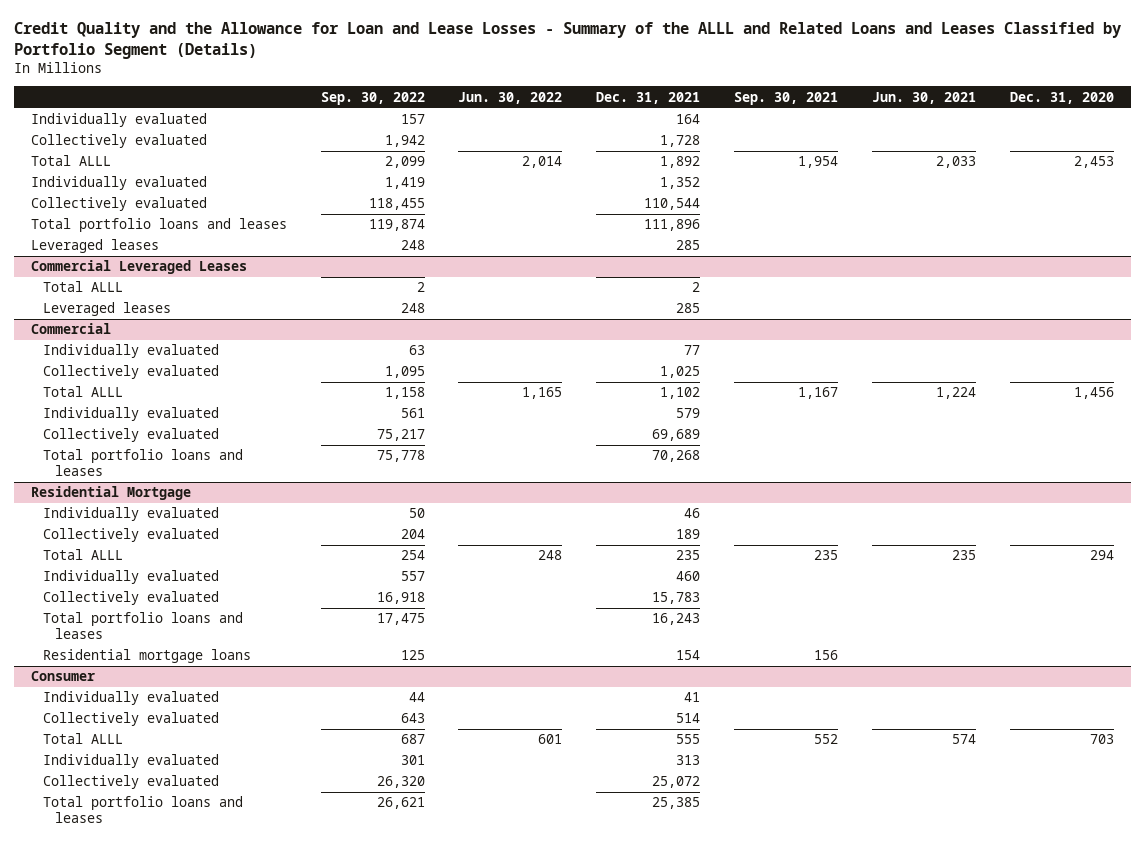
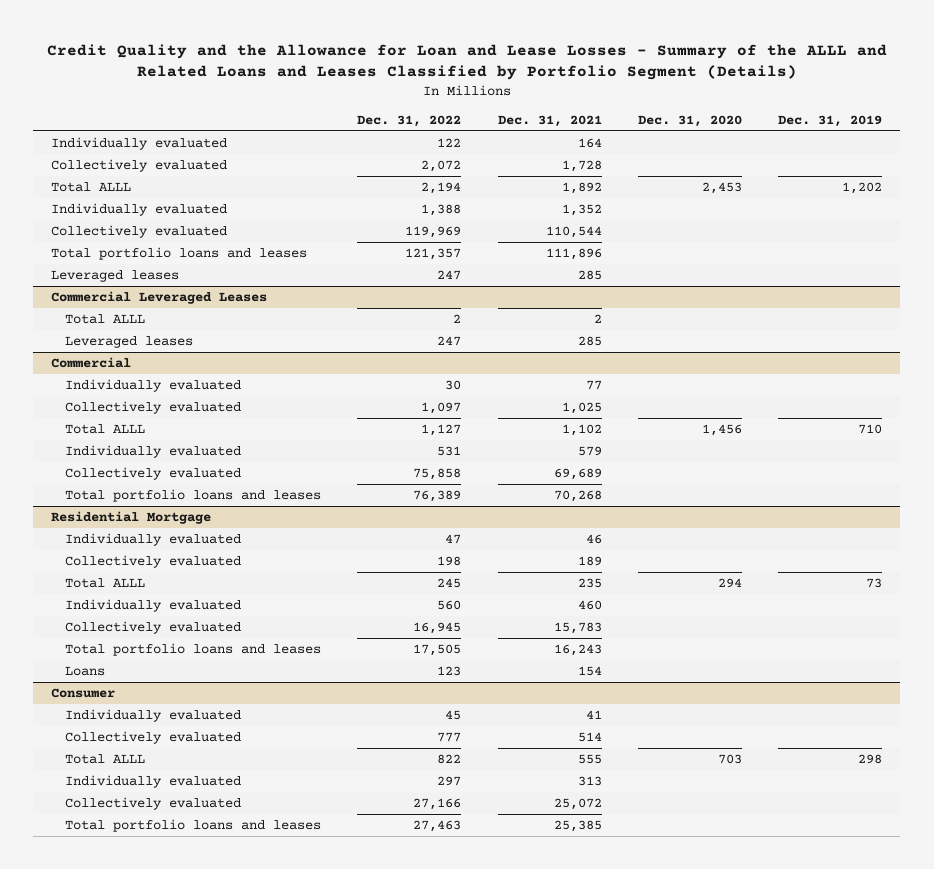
- | Sep. 30, 2022 | Jun. 30, 2022 | Dec. 31, 2021 | Sep. 30, 2021 | Jun. 30, 2021 | Dec. 31, 2020
+ | Dec. 31, 2022 | Dec. 31, 2021 | Dec. 31, 2020 | Dec. 31, 2019
@ Residential Mortgage
- Residential mortgage loans | 125 | | 154 | 156 | |
+ Loans | 123 | 154 | |

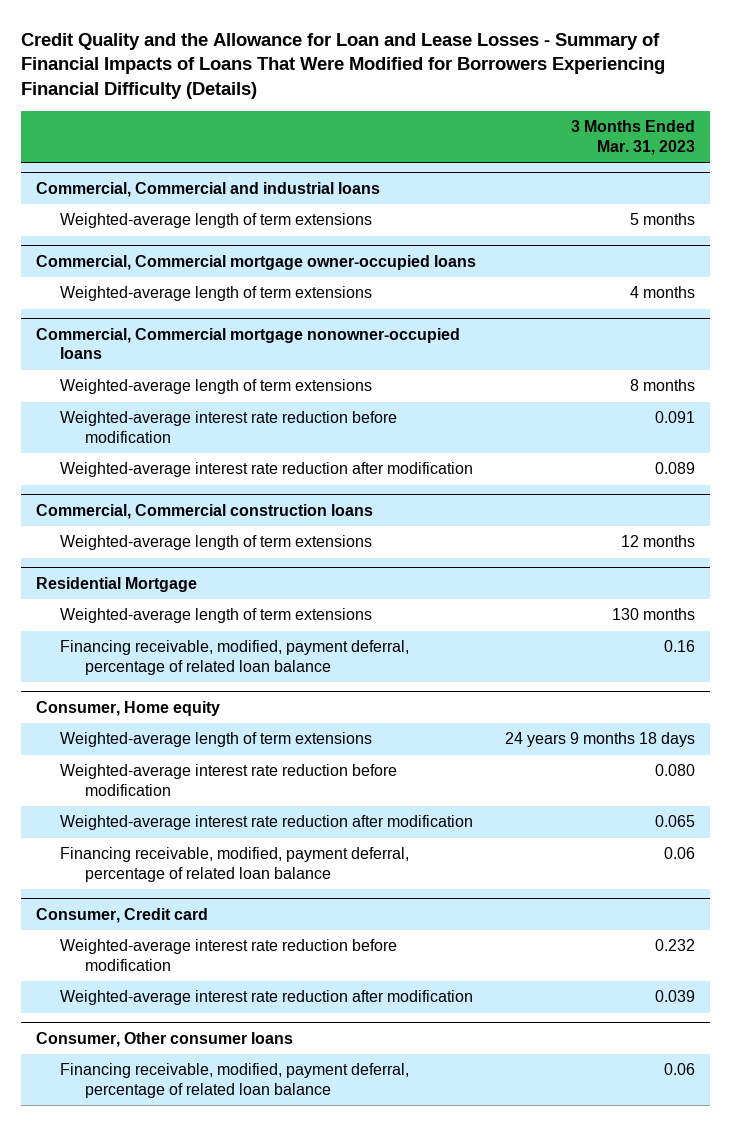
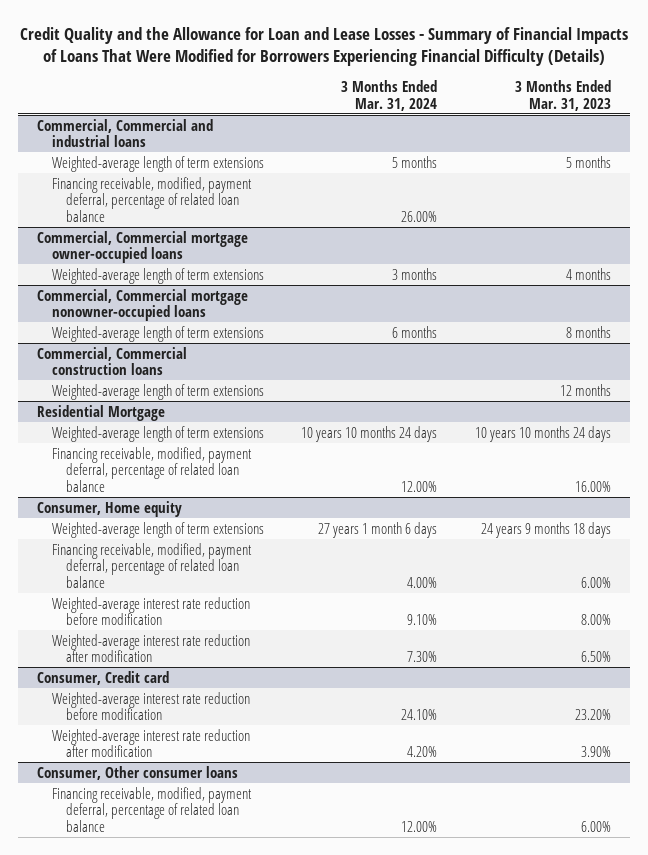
- | 3 Months Ended Mar. 31, 2023
+ | 3 Months Ended Mar. 31, 2024 | 3 Months Ended Mar. 31, 2023
@ Commercial, Commercial and industrial loans
+ Financing receivable, modified, payment deferral, percentage of related loan balance | 26.00% |
@ Commercial, Commercial mortgage nonowner-occupied loans
- Weighted-average interest rate reduction before modification | 0.091
- Weighted-average interest rate reduction after modification | 0.089
@ Residential Mortgage
- Weighted-average length of term extensions | 130 months
- Financing receivable, modified, payment deferral, percentage of related loan balance | 0.16
+ Weighted-average length of term extensions | 10 years 10 months 24 days | 10 years 10 months 24 days
+ Financing receivable, modified, payment deferral, percentage of related loan balance | 12.00% | 16.00%
@ Consumer, Home equity
- Weighted-average interest rate reduction before modification | 0.080
- Weighted-average interest rate reduction after modification | 0.065
- Financing receivable, modified, payment deferral, percentage of related loan balance | 0.06
+ Financing receivable, modified, payment deferral, percentage of related loan balance | 4.00% | 6.00%
+ Weighted-average interest rate reduction before modification | 9.10% | 8.00%
+ Weighted-average interest rate reduction after modification | 7.30% | 6.50%
@ Consumer, Credit card
- Weighted-average interest rate reduction before modification | 0.232
- Weighted-average interest rate reduction after modification | 0.039
+ Weighted-average interest rate reduction before modification | 24.10% | 23.20%
+ Weighted-average interest rate reduction after modification | 4.20% | 3.90%
@ Consumer, Other consumer loans
- Financing receivable, modified, payment deferral, percentage of related loan balance | 0.06
+ Financing receivable, modified, payment deferral, percentage of related loan balance | 12.00% | 6.00%

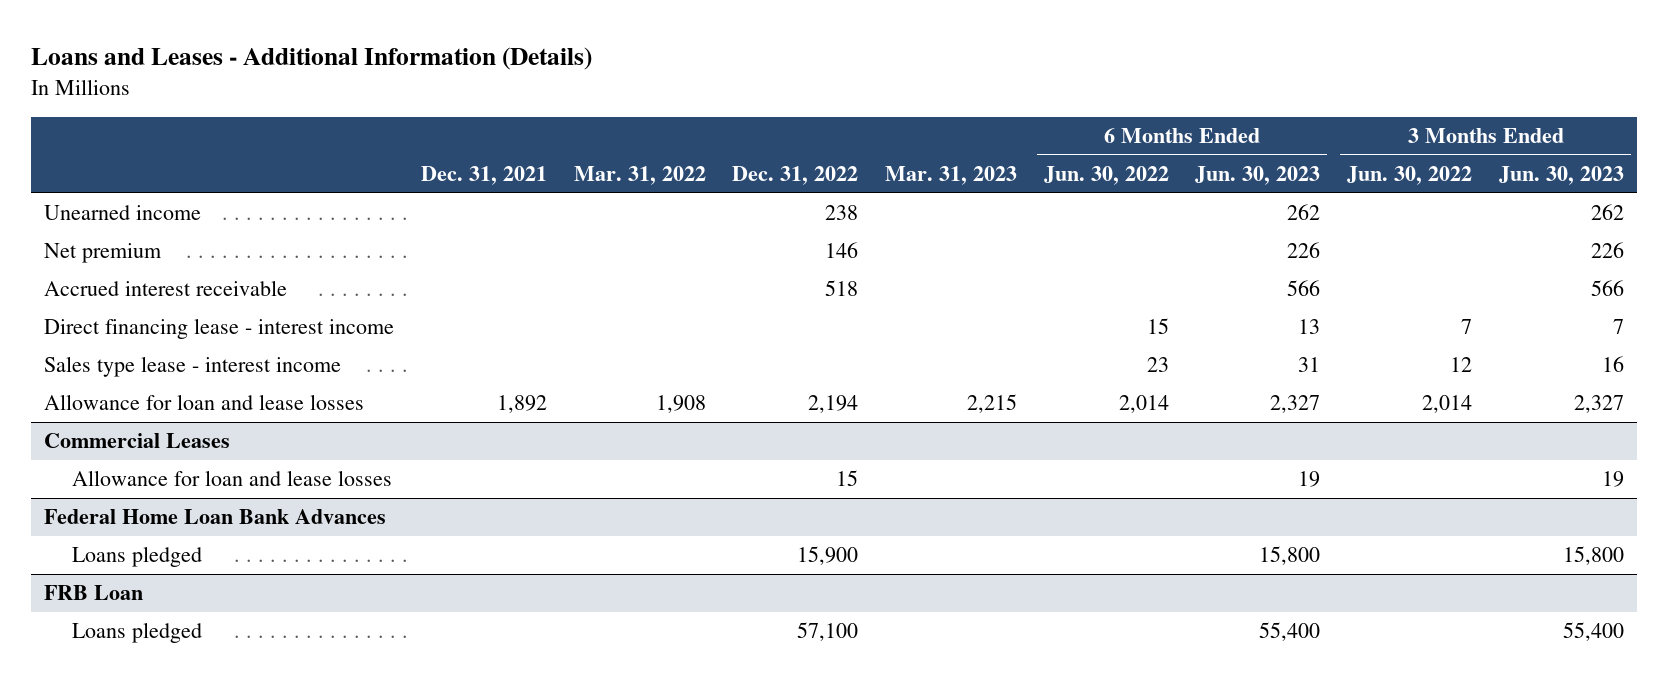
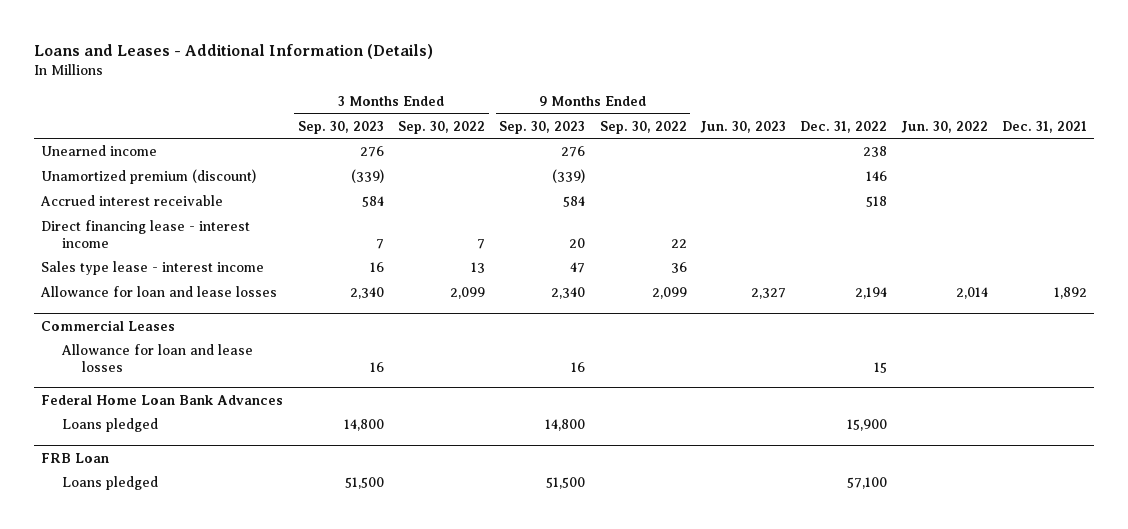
- | Dec. 31, 2021 | Mar. 31, 2022 | Dec. 31, 2022 | Mar. 31, 2023 | 6 Months Ended Jun. 30, 2022 | 6 Months Ended Jun. 30, 2023 | 3 Months Ended Jun. 30, 2022 | 3 Months Ended Jun. 30, 2023
+ | 3 Months Ended Sep. 30, 2023 | 3 Months Ended Sep. 30, 2022 | 9 Months Ended Sep. 30, 2023 | 9 Months Ended Sep. 30, 2022 | Jun. 30, 2023 | Dec. 31, 2022 | Jun. 30, 2022 | Dec. 31, 2021
- Net premium | | | 146 | | | 226 | | 226
+ Unamortized premium (discount) | (339) | | (339) | | | 146 | |

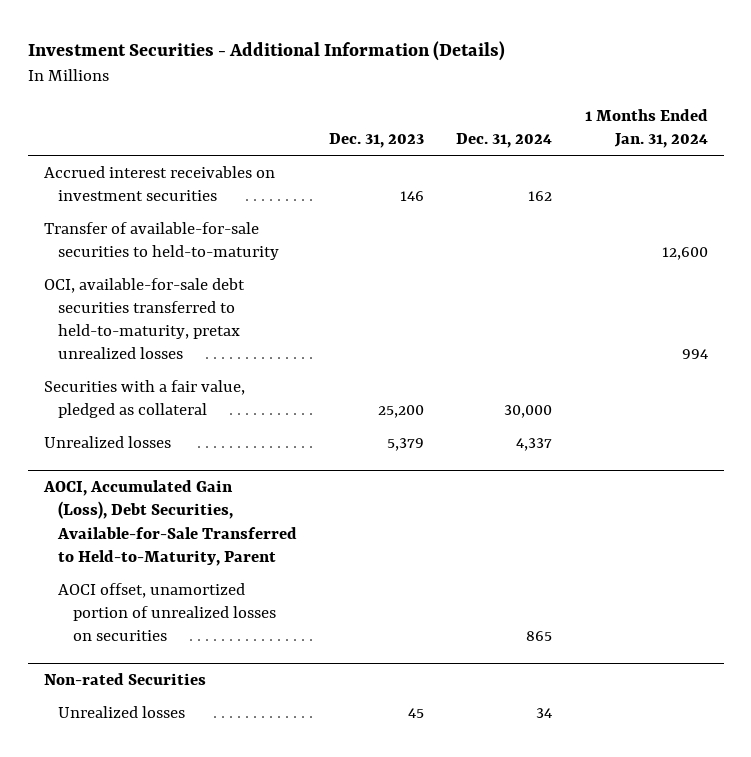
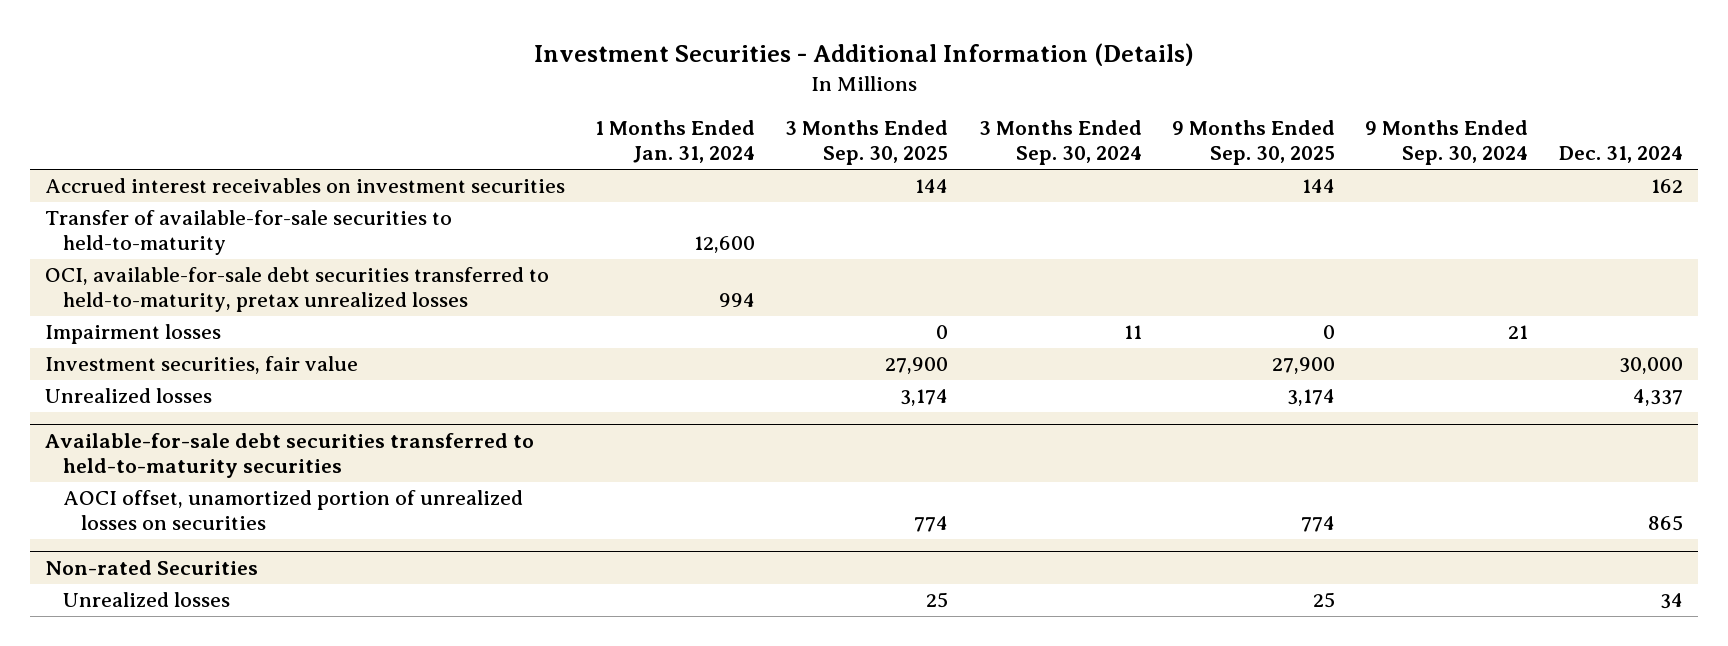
- | Dec. 31, 2023 | Dec. 31, 2024 | 1 Months Ended Jan. 31, 2024
+ | 1 Months Ended Jan. 31, 2024 | 3 Months Ended Sep. 30, 2025 | 3 Months Ended Sep. 30, 2024 | 9 Months Ended Sep. 30, 2025 | 9 Months Ended Sep. 30, 2024 | Dec. 31, 2024
- Securities with a fair value, pledged as collateral | 25,200 | 30,000 |
+ Impairment losses | | 0 | 11 | 0 | 21 |
+ Investment securities, fair value | | 27,900 | | 27,900 | | 30,000
- AOCI, Accumulated Gain (Loss), Debt Securities, Available-for-Sale Transferred to Held-to-Maturity, Parent
+ Available-for-sale debt securities transferred to held-to-maturity securities

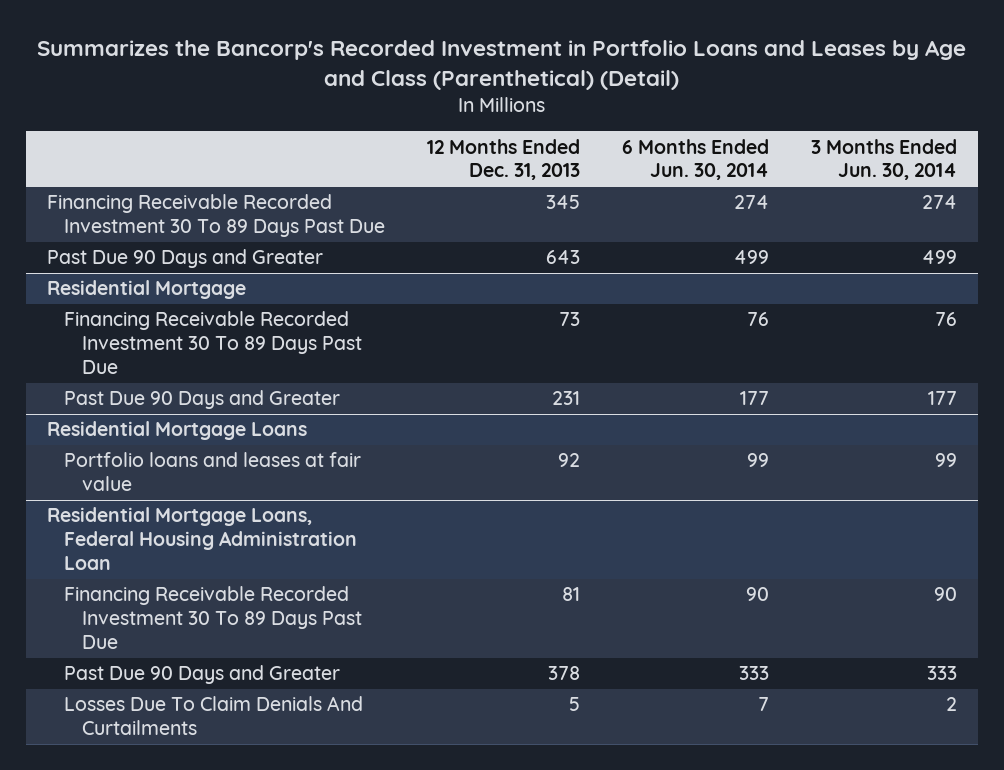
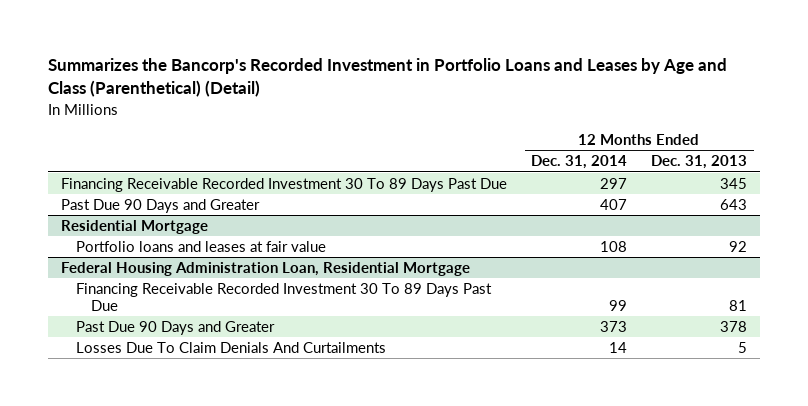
- | 12 Months Ended Dec. 31, 2013 | 6 Months Ended Jun. 30, 2014 | 3 Months Ended Jun. 30, 2014
+ | 12 Months Ended Dec. 31, 2014 | 12 Months Ended Dec. 31, 2013
@ Residential Mortgage
- Financing Receivable Recorded Investment 30 To 89 Days Past Due | 73 | 76 | 76
- Past Due 90 Days and Greater | 231 | 177 | 177
- Residential Mortgage Loans
- Residential Mortgage Loans, Federal Housing Administration Loan
+ Federal Housing Administration Loan, Residential Mortgage

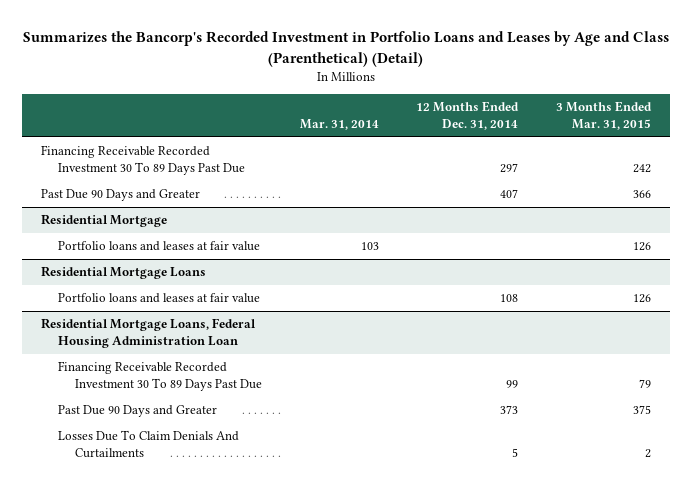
- | 12 Months Ended Dec. 31, 2014 | 12 Months Ended Dec. 31, 2013
+ | Mar. 31, 2014 | 12 Months Ended Dec. 31, 2014 | 3 Months Ended Mar. 31, 2015
@ Residential Mortgage
+ Portfolio loans and leases at fair value | 103 | | 126
+ Residential Mortgage Loans
- Federal Housing Administration Loan, Residential Mortgage
+ Residential Mortgage Loans, Federal Housing Administration Loan
- Losses Due To Claim Denials And Curtailments | 14 | 5
+ Losses Due To Claim Denials And Curtailments | | 5 | 2

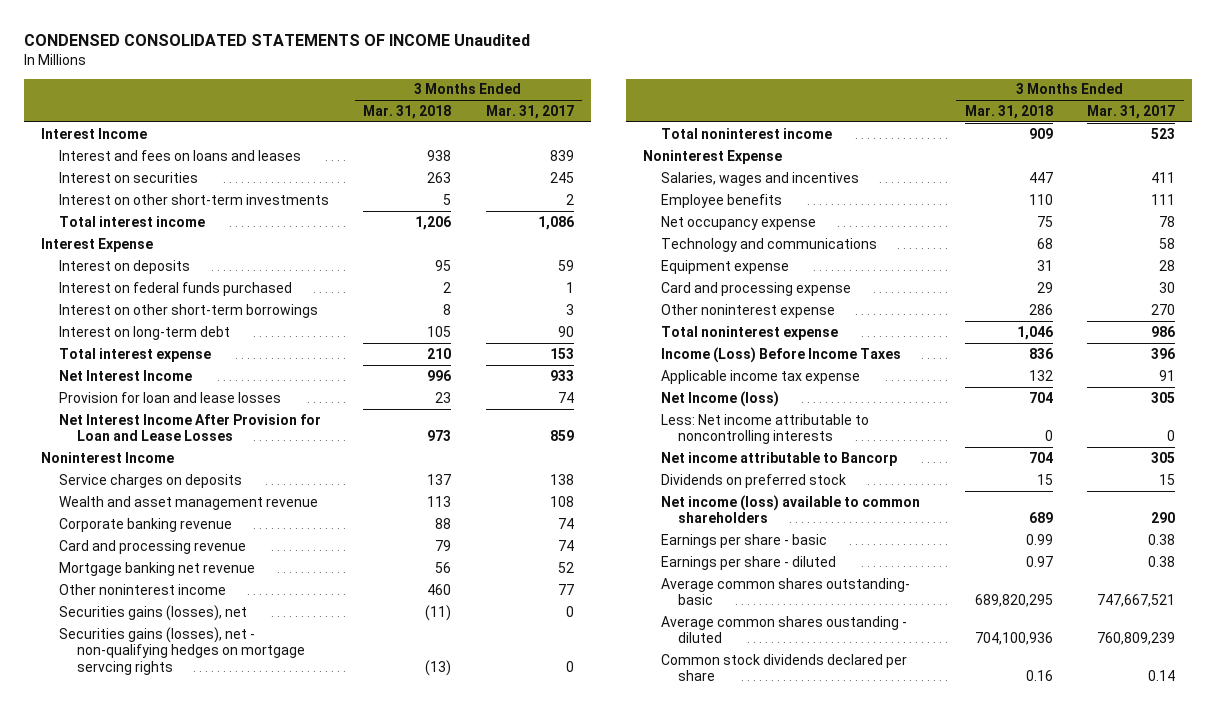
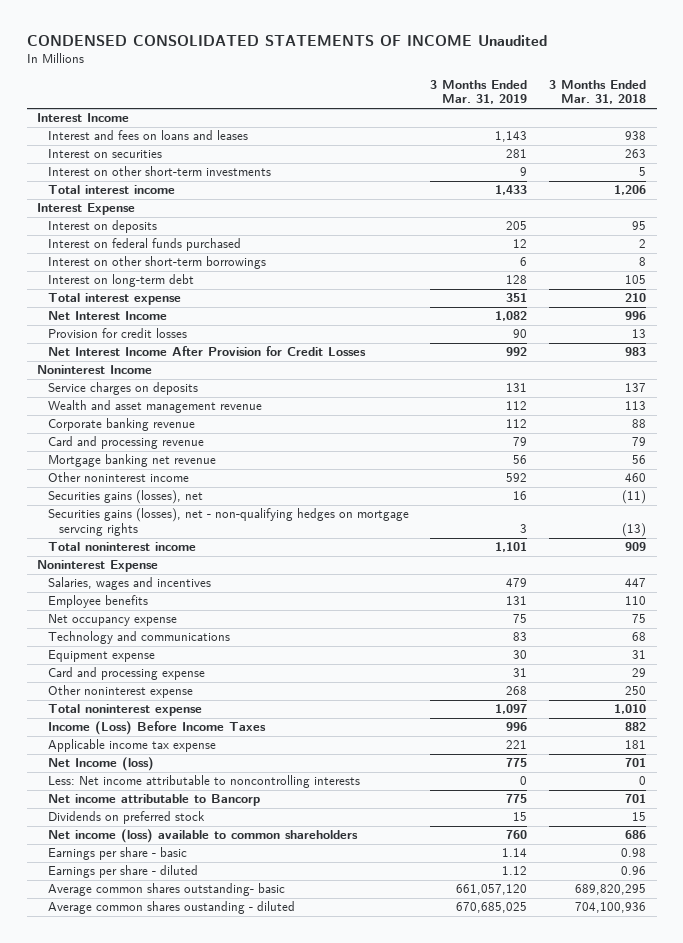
- | 3 Months Ended Mar. 31, 2018 | 3 Months Ended Mar. 31, 2017
+ | 3 Months Ended Mar. 31, 2019 | 3 Months Ended Mar. 31, 2018
- Provision for loan and lease losses | 23 | 74
- Net Interest Income After Provision for Loan and Lease Losses | 973 | 859
+ Provision for credit losses | 90 | 13
+ Net Interest Income After Provision for Credit Losses | 992 | 983
- Other noninterest expense | 286 | 270
- Total noninterest expense | 1,046 | 986
- Income (Loss) Before Income Taxes | 836 | 396
- Applicable income tax expense | 132 | 91
- Net Income (loss) | 704 | 305
+ Other noninterest expense | 268 | 250
+ Total noninterest expense | 1,097 | 1,010
+ Income (Loss) Before Income Taxes | 996 | 882
+ Applicable income tax expense | 221 | 181
+ Net Income (loss) | 775 | 701
- Net income attributable to Bancorp | 704 | 305
+ Net income attributable to Bancorp | 775 | 701
- Net income (loss) available to common shareholders | 689 | 290
- Earnings per share - basic | 0.99 | 0.38
- Earnings per share - diluted | 0.97 | 0.38
+ Net income (loss) available to common shareholders | 760 | 686
+ Earnings per share - basic | 1.14 | 0.98
+ Earnings per share - diluted | 1.12 | 0.96
- Common stock dividends declared per share | 0.16 | 0.14

